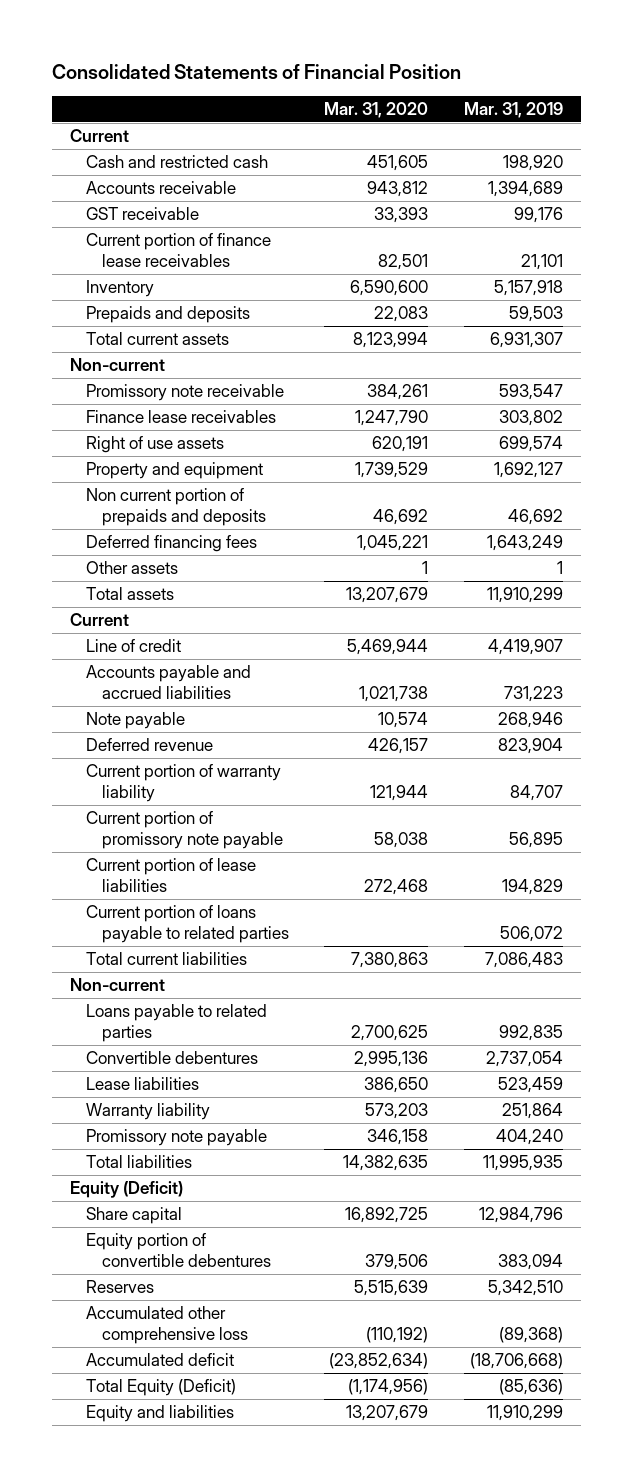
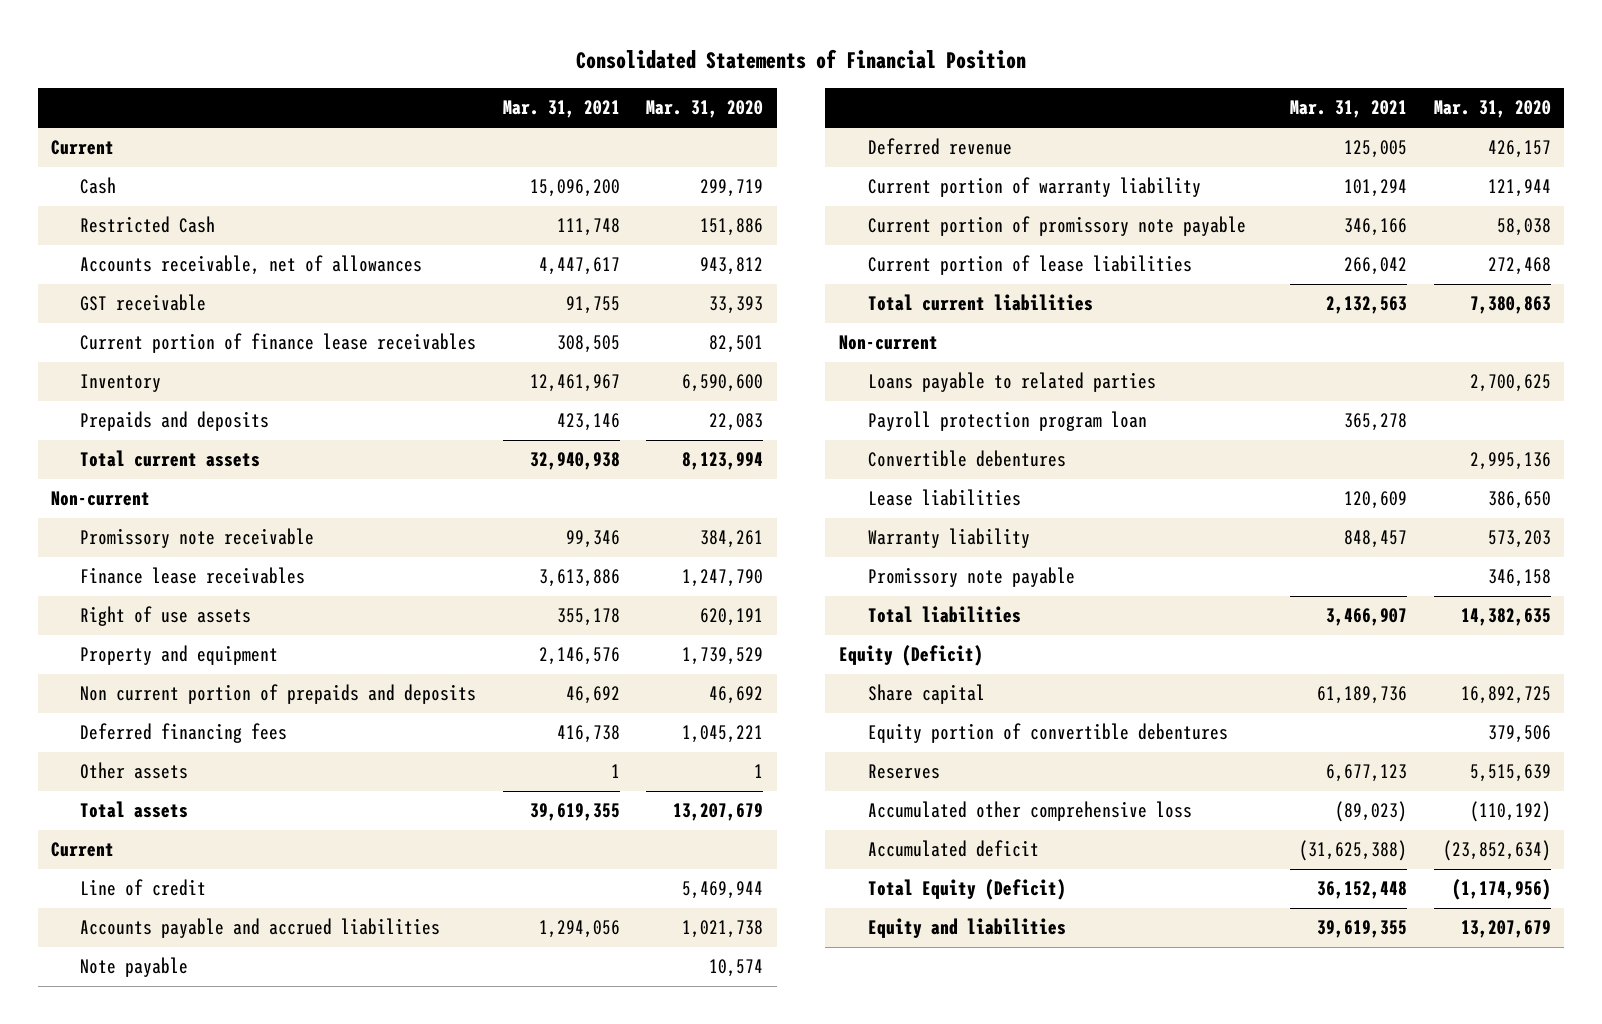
- | Mar. 31, 2020 | Mar. 31, 2019
+ | Mar. 31, 2021 | Mar. 31, 2020
- Cash and restricted cash | 451,605 | 198,920
- Accounts receivable | 943,812 | 1,394,689
+ Cash | 15,096,200 | 299,719
+ Restricted Cash | 111,748 | 151,886
+ Accounts receivable, net of allowances | 4,447,617 | 943,812
- Current portion of loans payable to related parties | | 506,072
+ Payroll protection program loan | 365,278 |

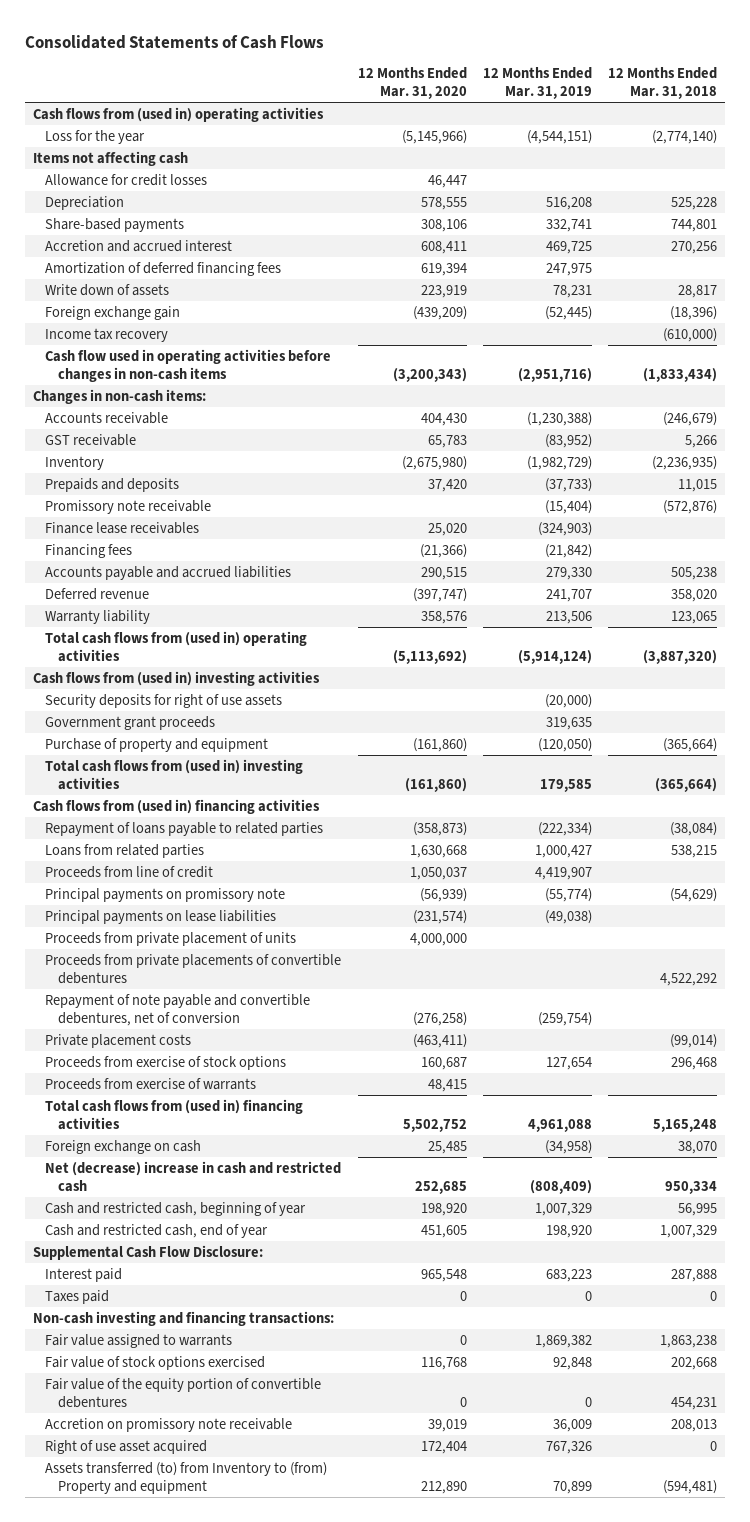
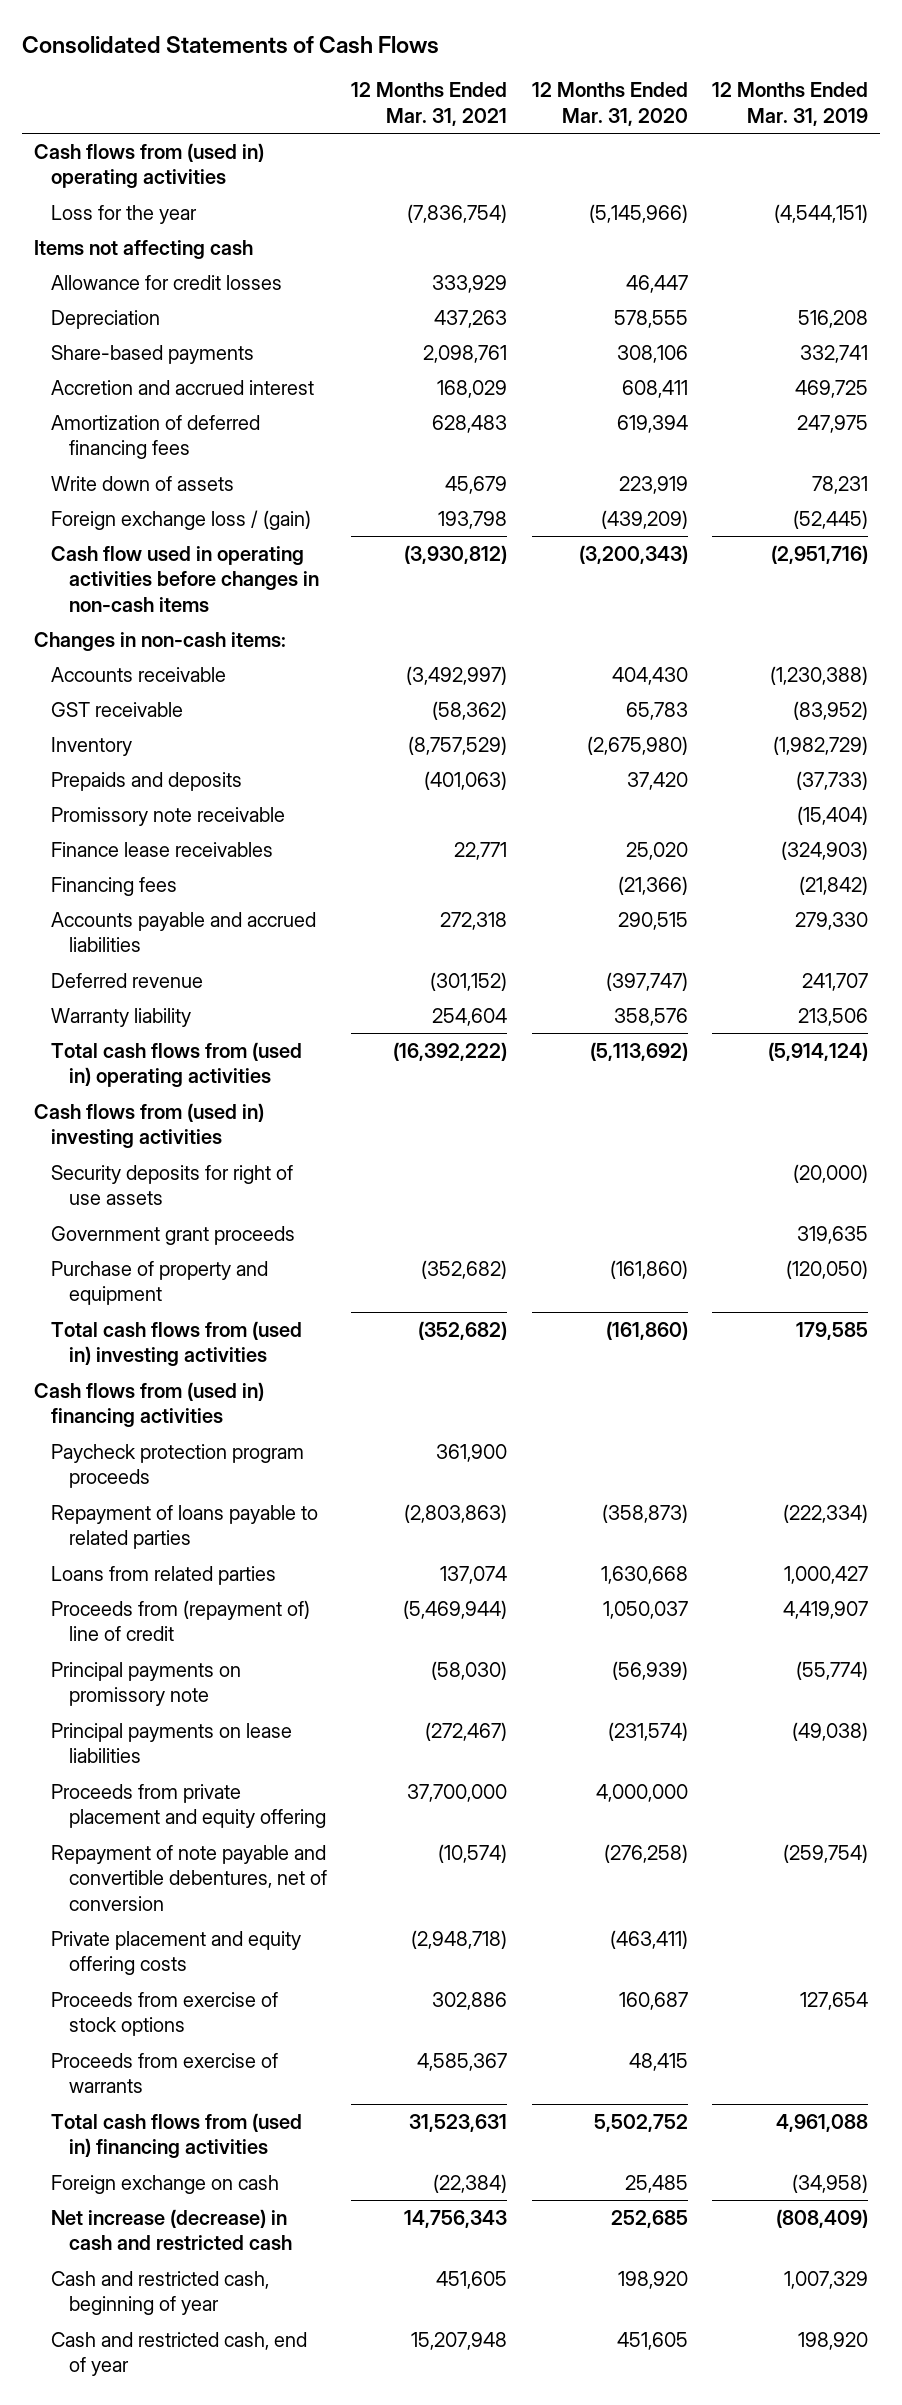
- | 12 Months Ended Mar. 31, 2020 | 12 Months Ended Mar. 31, 2019 | 12 Months Ended Mar. 31, 2018
+ | 12 Months Ended Mar. 31, 2021 | 12 Months Ended Mar. 31, 2020 | 12 Months Ended Mar. 31, 2019
- Foreign exchange gain | (439,209) | (52,445) | (18,396)
- Income tax recovery | | | (610,000)
+ Foreign exchange loss / (gain) | 193,798 | (439,209) | (52,445)
+ Paycheck protection program proceeds | 361,900 | |
- Proceeds from line of credit | 1,050,037 | 4,419,907 |
+ Proceeds from (repayment of) line of credit | (5,469,944) | 1,050,037 | 4,419,907
- Proceeds from private placement of units | 4,000,000 | |
- Proceeds from private placements of convertible debentures | | | 4,522,292
+ Proceeds from private placement and equity offering | 37,700,000 | 4,000,000 |
- Private placement costs | (463,411) | | (99,014)
+ Private placement and equity offering costs | (2,948,718) | (463,411) |
- Net (decrease) increase in cash and restricted cash | 252,685 | (808,409) | 950,334
+ Net increase (decrease) in cash and restricted cash | 14,756,343 | 252,685 | (808,409)
- Supplemental Cash Flow Disclosure:
- Interest paid | 965,548 | 683,223 | 287,888
- Taxes paid | 0 | 0 | 0
- Non-cash investing and financing transactions:
- Fair value assigned to warrants | 0 | 1,869,382 | 1,863,238
- Fair value of stock options exercised | 116,768 | 92,848 | 202,668
- Fair value of the equity portion of convertible debentures | 0 | 0 | 454,231
- Accretion on promissory note receivable | 39,019 | 36,009 | 208,013
- Right of use asset acquired | 172,404 | 767,326 | 0
- Assets transferred (to) from Inventory to (from) Property and equipment | 212,890 | 70,899 | (594,481)

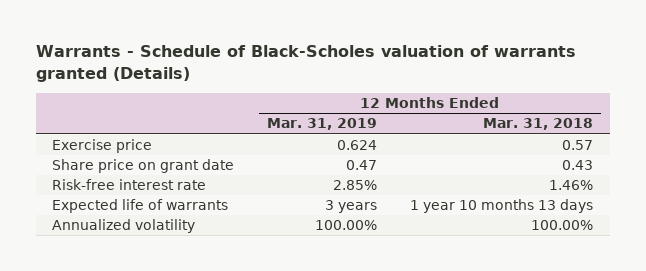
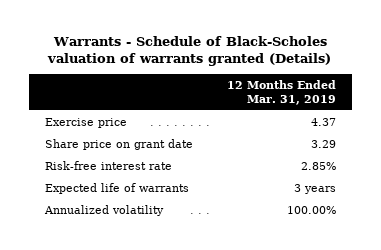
- | 12 Months Ended Mar. 31, 2019 | 12 Months Ended Mar. 31, 2018
+ | 12 Months Ended Mar. 31, 2019
- Exercise price | 0.624 | 0.57
- Share price on grant date | 0.47 | 0.43
+ Exercise price | 4.37
+ Share price on grant date | 3.29

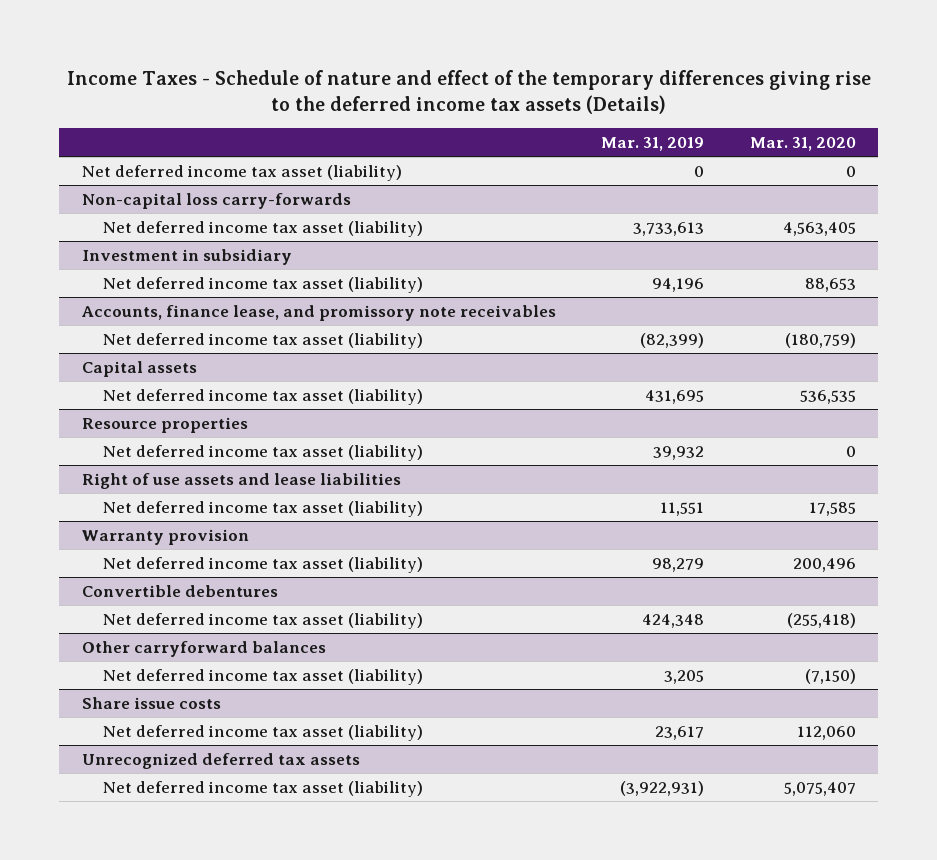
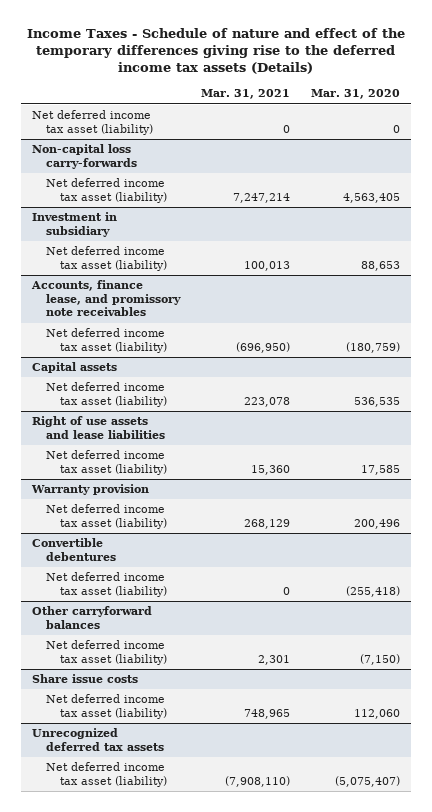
- | Mar. 31, 2019 | Mar. 31, 2020
+ | Mar. 31, 2021 | Mar. 31, 2020
- Resource properties
- Net deferred income tax asset (liability) | 39,932 | 0
@ Unrecognized deferred tax assets
- Net deferred income tax asset (liability) | (3,922,931) | 5,075,407
+ Net deferred income tax asset (liability) | (7,908,110) | (5,075,407)

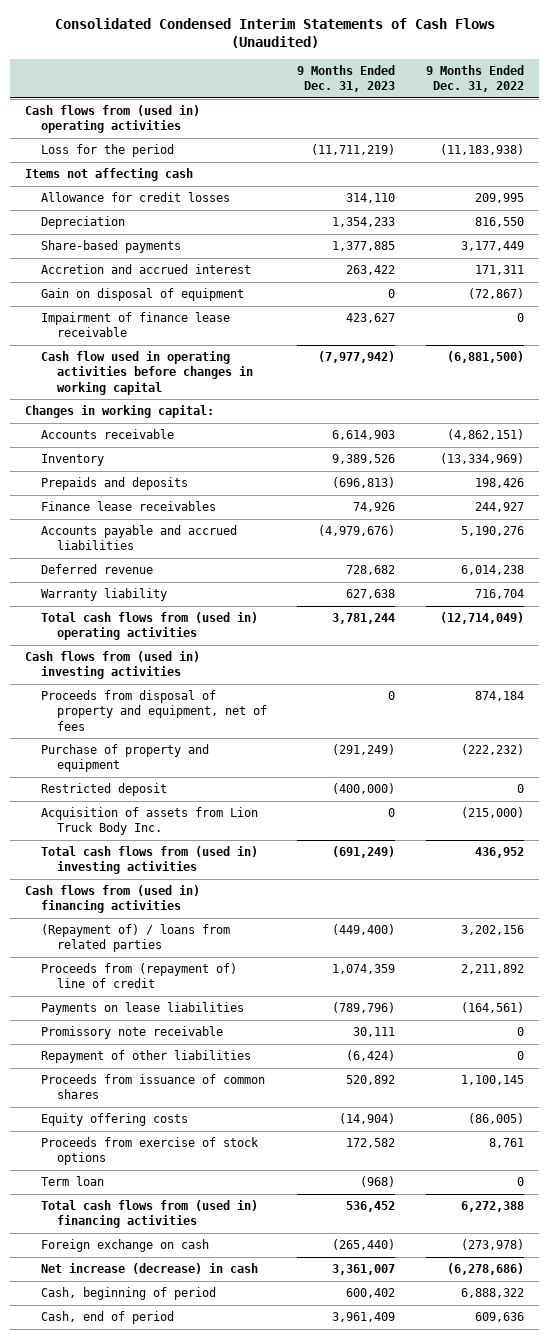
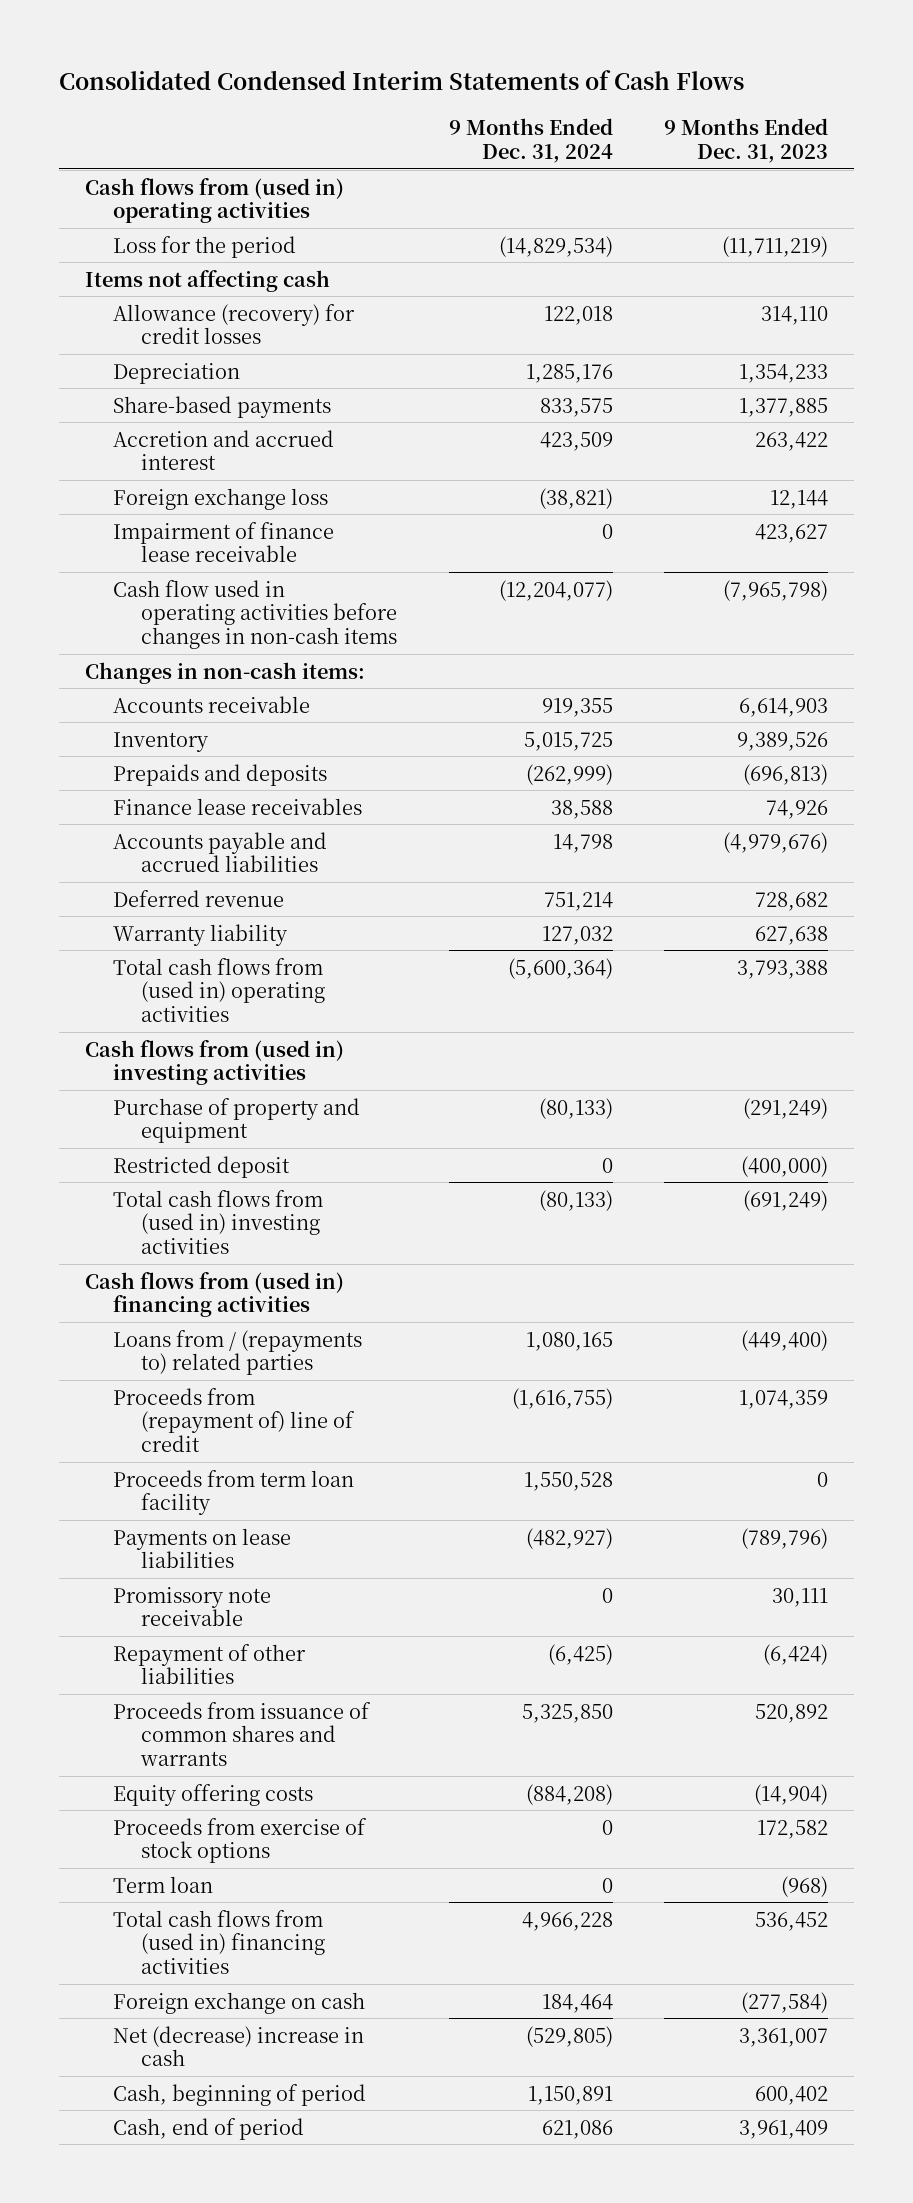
- Consolidated Condensed Interim Statements of Cash Flows (Unaudited)
+ Consolidated Condensed Interim Statements of Cash Flows
- | 9 Months Ended Dec. 31, 2023 | 9 Months Ended Dec. 31, 2022
+ | 9 Months Ended Dec. 31, 2024 | 9 Months Ended Dec. 31, 2023
- Allowance for credit losses | 314,110 | 209,995
+ Allowance (recovery) for credit losses | 122,018 | 314,110
- Gain on disposal of equipment | 0 | (72,867)
+ Foreign exchange loss | (38,821) | 12,144
- Cash flow used in operating activities before changes in working capital | (7,977,942) | (6,881,500)
- Changes in working capital:
+ Cash flow used in operating activities before changes in non-cash items | (12,204,077) | (7,965,798)
+ Changes in non-cash items:
- Total cash flows from (used in) operating activities | 3,781,244 | (12,714,049)
+ Total cash flows from (used in) operating activities | (5,600,364) | 3,793,388
- Proceeds from disposal of property and equipment, net of fees | 0 | 874,184
- Acquisition of assets from Lion Truck Body Inc. | 0 | (215,000)
- (Repayment of) / loans from related parties | (449,400) | 3,202,156
+ Loans from / (repayments to) related parties | 1,080,165 | (449,400)
+ Proceeds from term loan facility | 1,550,528 | 0
- Proceeds from issuance of common shares | 520,892 | 1,100,145
+ Proceeds from issuance of common shares and warrants | 5,325,850 | 520,892
- Foreign exchange on cash | (265,440) | (273,978)
- Net increase (decrease) in cash | 3,361,007 | (6,278,686)
+ Foreign exchange on cash | 184,464 | (277,584)
+ Net (decrease) increase in cash | (529,805) | 3,361,007

